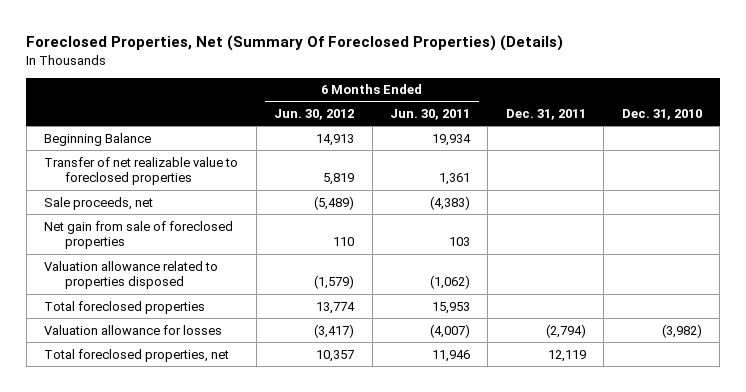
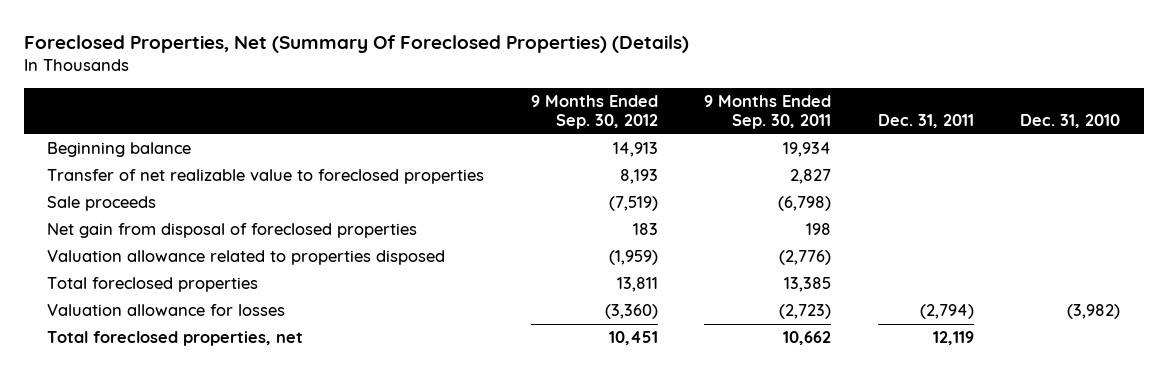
- | 6 Months Ended Jun. 30, 2012 | 6 Months Ended Jun. 30, 2011 | Dec. 31, 2011 | Dec. 31, 2010
+ | 9 Months Ended Sep. 30, 2012 | 9 Months Ended Sep. 30, 2011 | Dec. 31, 2011 | Dec. 31, 2010
- Beginning Balance | 14,913 | 19,934 | |
+ Beginning balance | 14,913 | 19,934 | |
- Sale proceeds, net | (5,489) | (4,383) | |
- Net gain from sale of foreclosed properties | 110 | 103 | |
+ Sale proceeds | (7,519) | (6,798) | |
+ Net gain from disposal of foreclosed properties | 183 | 198 | |

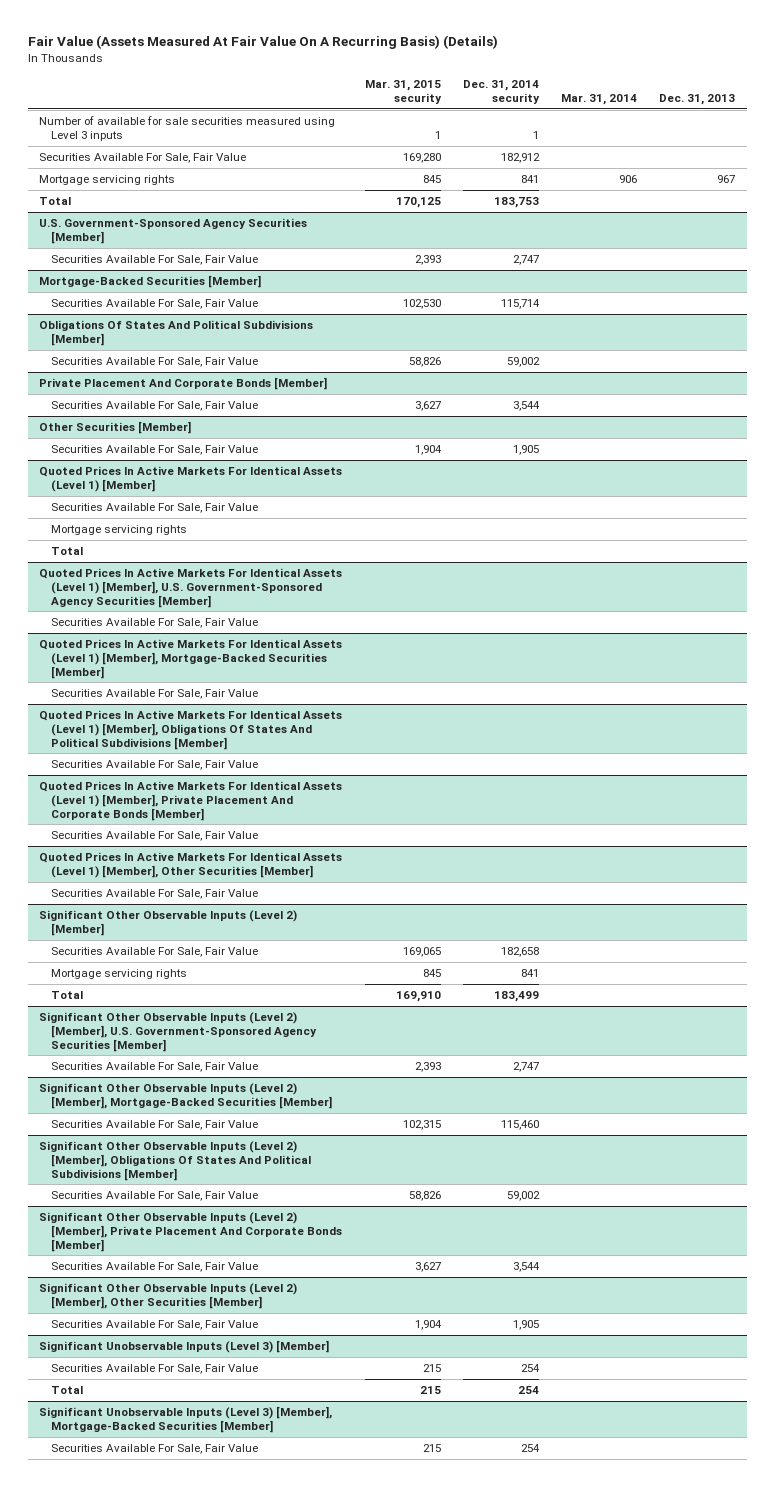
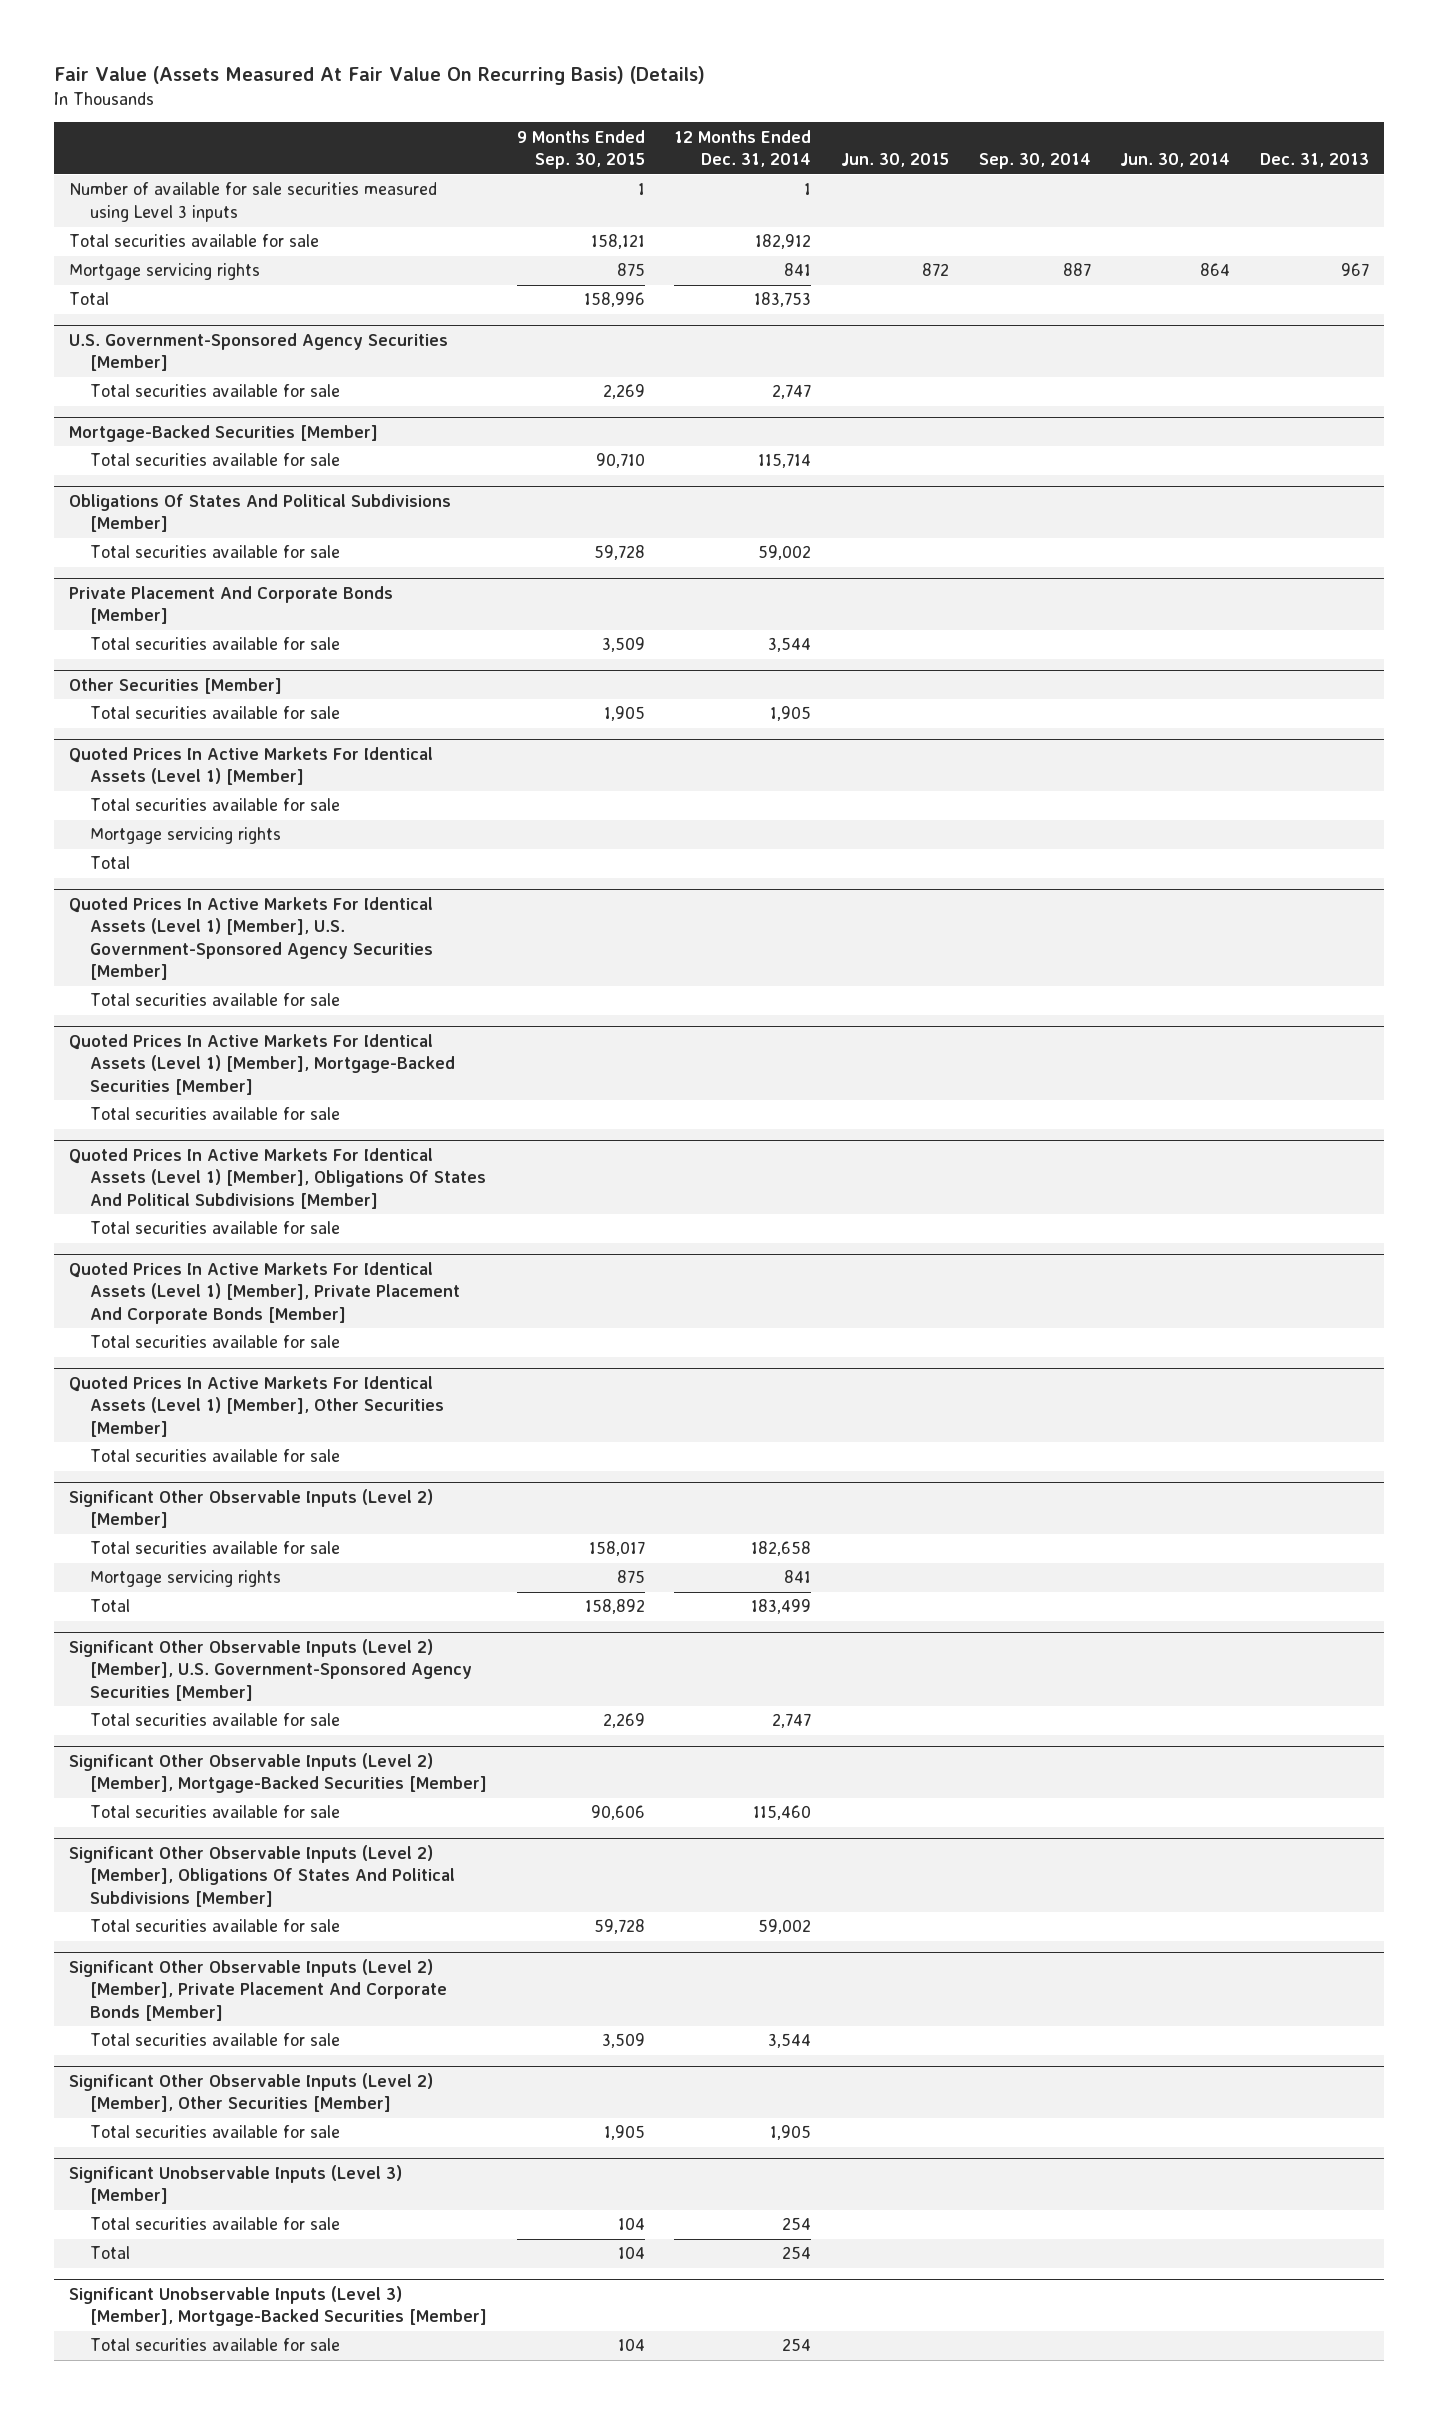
- Fair Value (Assets Measured At Fair Value On A Recurring Basis) (Details)
+ Fair Value (Assets Measured At Fair Value On Recurring Basis) (Details)
- | Mar. 31, 2015 security | Dec. 31, 2014 security | Mar. 31, 2014 | Dec. 31, 2013
+ | 9 Months Ended Sep. 30, 2015 | 12 Months Ended Dec. 31, 2014 | Jun. 30, 2015 | Sep. 30, 2014 | Jun. 30, 2014 | Dec. 31, 2013
- Securities Available For Sale, Fair Value | 169,280 | 182,912 | |
+ Total securities available for sale | 158,121 | 182,912 | | | |
@ U.S. Government-Sponsored Agency Securities [Member]
- Securities Available For Sale, Fair Value | 2,393 | 2,747 | |
+ Total securities available for sale | 2,269 | 2,747 | | | |
@ Mortgage-Backed Securities [Member]
- Securities Available For Sale, Fair Value | 102,530 | 115,714 | |
+ Total securities available for sale | 90,710 | 115,714 | | | |
@ Obligations Of States And Political Subdivisions [Member]
- Securities Available For Sale, Fair Value | 58,826 | 59,002 | |
+ Total securities available for sale | 59,728 | 59,002 | | | |
@ Private Placement And Corporate Bonds [Member]
- Securities Available For Sale, Fair Value | 3,627 | 3,544 | |
+ Total securities available for sale | 3,509 | 3,544 | | | |
@ Other Securities [Member]
- Securities Available For Sale, Fair Value | 1,904 | 1,905 | |
+ Total securities available for sale | 1,905 | 1,905 | | | |
@ Quoted Prices In Active Markets For Identical Assets (Level 1) [Member]
- Securities Available For Sale, Fair Value
+ Total securities available for sale
@ Quoted Prices In Active Markets For Identical Assets (Level 1) [Member], U.S. Government-Sponsored Agency Securities [Member]
- Securities Available For Sale, Fair Value
+ Total securities available for sale
@ Quoted Prices In Active Markets For Identical Assets (Level 1) [Member], Mortgage-Backed Securities [Member]
- Securities Available For Sale, Fair Value
+ Total securities available for sale
@ Quoted Prices In Active Markets For Identical Assets (Level 1) [Member], Obligations Of States And Political Subdivisions [Member]
- Securities Available For Sale, Fair Value
+ Total securities available for sale
@ Quoted Prices In Active Markets For Identical Assets (Level 1) [Member], Private Placement And Corporate Bonds [Member]
- Securities Available For Sale, Fair Value
+ Total securities available for sale
@ Quoted Prices In Active Markets For Identical Assets (Level 1) [Member], Other Securities [Member]
- Securities Available For Sale, Fair Value
+ Total securities available for sale
@ Significant Other Observable Inputs (Level 2) [Member]
- Securities Available For Sale, Fair Value | 169,065 | 182,658 | |
+ Total securities available for sale | 158,017 | 182,658 | | | |
@ Significant Other Observable Inputs (Level 2) [Member], U.S. Government-Sponsored Agency Securities [Member]
- Securities Available For Sale, Fair Value | 2,393 | 2,747 | |
+ Total securities available for sale | 2,269 | 2,747 | | | |
@ Significant Other Observable Inputs (Level 2) [Member], Mortgage-Backed Securities [Member]
- Securities Available For Sale, Fair Value | 102,315 | 115,460 | |
+ Total securities available for sale | 90,606 | 115,460 | | | |
@ Significant Other Observable Inputs (Level 2) [Member], Obligations Of States And Political Subdivisions [Member]
- Securities Available For Sale, Fair Value | 58,826 | 59,002 | |
+ Total securities available for sale | 59,728 | 59,002 | | | |
@ Significant Other Observable Inputs (Level 2) [Member], Private Placement And Corporate Bonds [Member]
- Securities Available For Sale, Fair Value | 3,627 | 3,544 | |
+ Total securities available for sale | 3,509 | 3,544 | | | |
@ Significant Other Observable Inputs (Level 2) [Member], Other Securities [Member]
- Securities Available For Sale, Fair Value | 1,904 | 1,905 | |
+ Total securities available for sale | 1,905 | 1,905 | | | |
@ Significant Unobservable Inputs (Level 3) [Member]
- Securities Available For Sale, Fair Value | 215 | 254 | |
+ Total securities available for sale | 104 | 254 | | | |
@ Significant Unobservable Inputs (Level 3) [Member], Mortgage-Backed Securities [Member]
- Securities Available For Sale, Fair Value | 215 | 254 | |
+ Total securities available for sale | 104 | 254 | | | |

